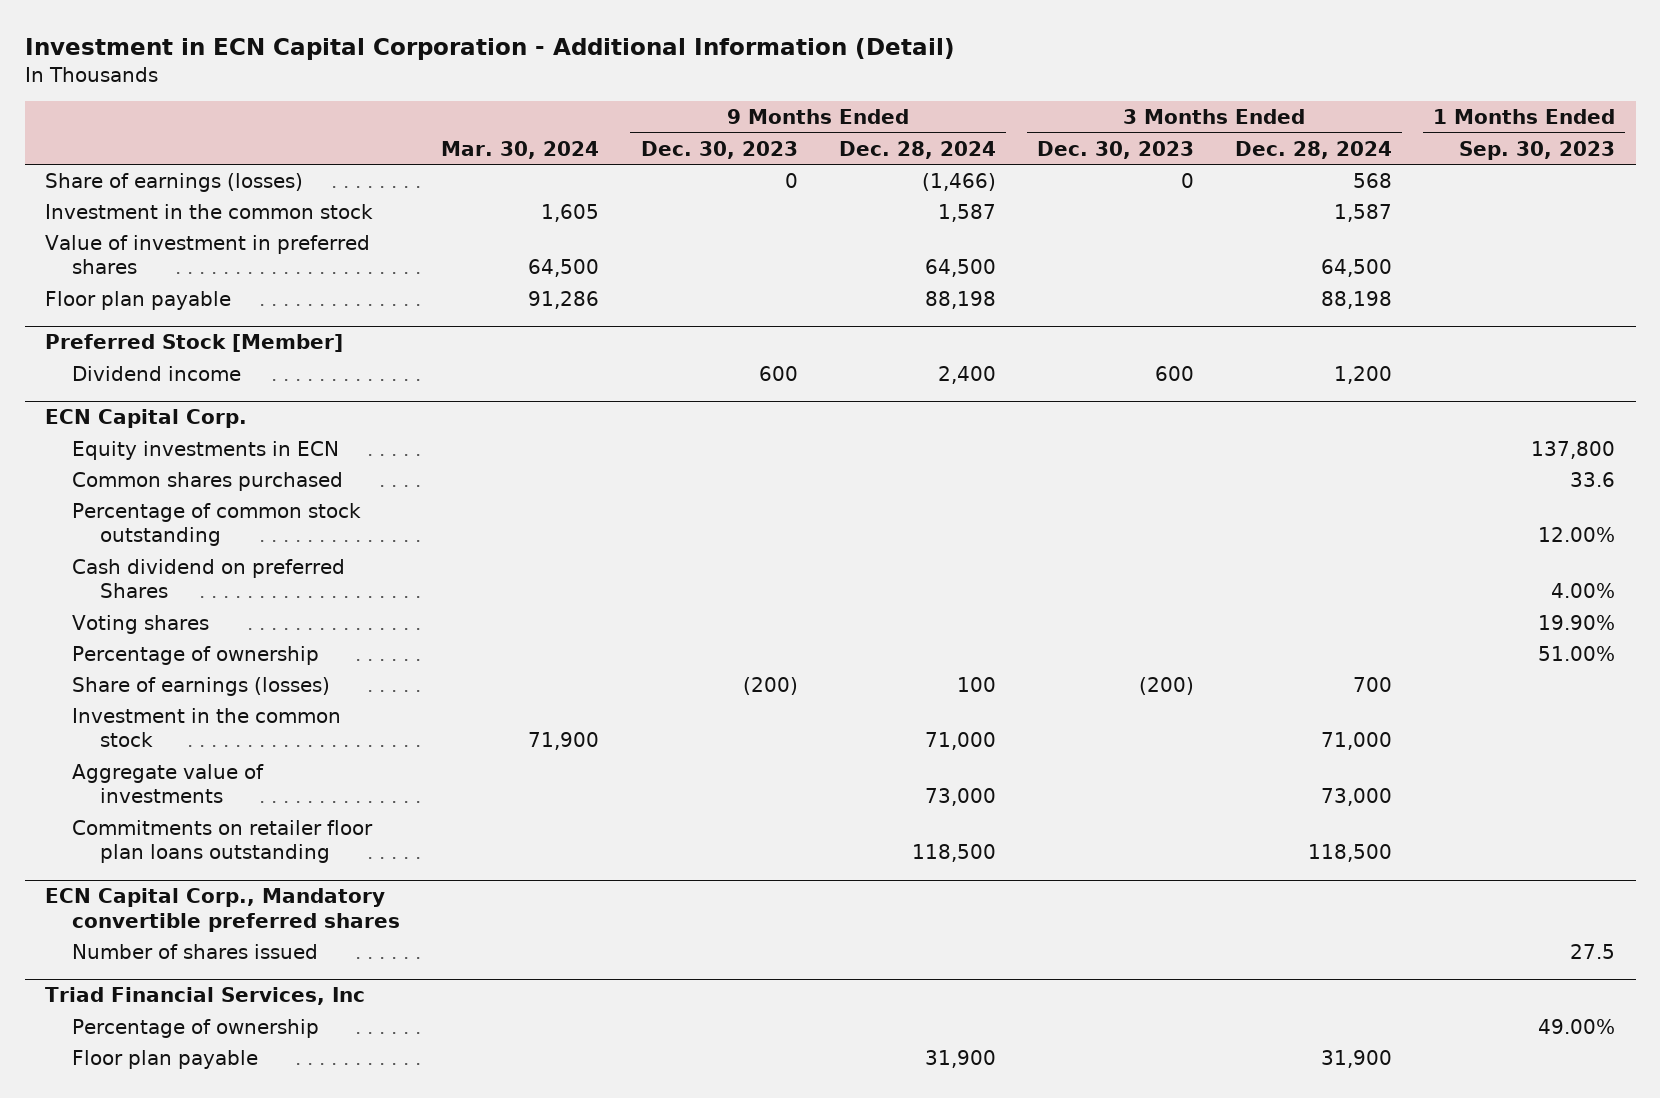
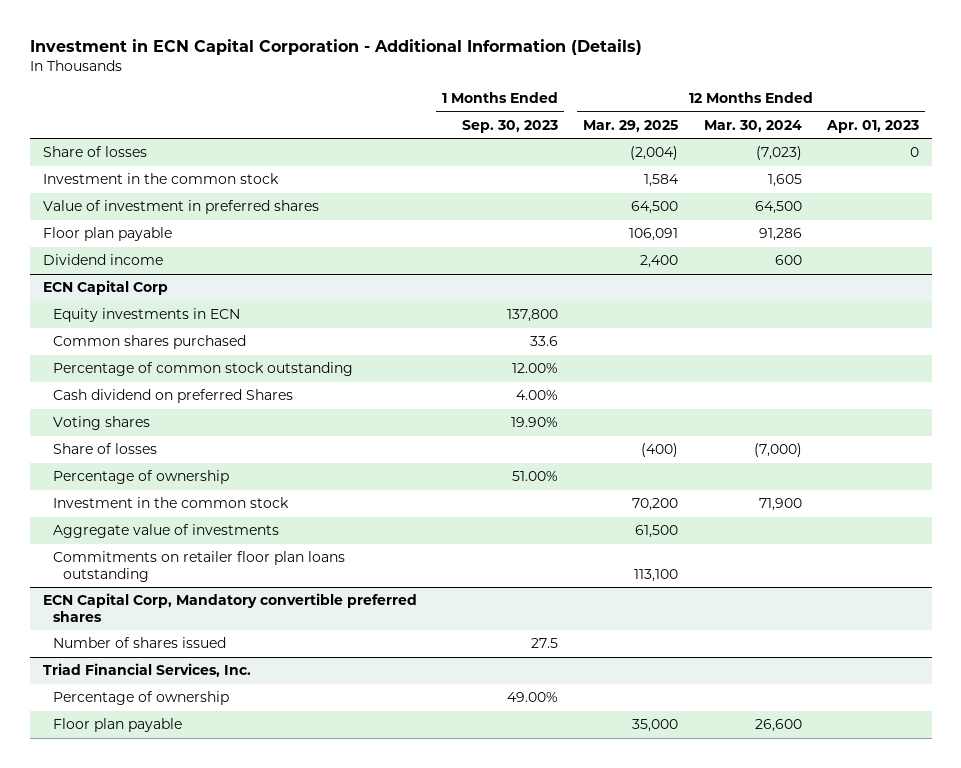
- Investment in ECN Capital Corporation - Additional Information (Detail)
+ Investment in ECN Capital Corporation - Additional Information (Details)
- | Mar. 30, 2024 | 9 Months Ended Dec. 30, 2023 | 9 Months Ended Dec. 28, 2024 | 3 Months Ended Dec. 30, 2023 | 3 Months Ended Dec. 28, 2024 | 1 Months Ended Sep. 30, 2023
+ | 1 Months Ended Sep. 30, 2023 | 12 Months Ended Mar. 29, 2025 | 12 Months Ended Mar. 30, 2024 | 12 Months Ended Apr. 01, 2023
- Share of earnings (losses) | | 0 | (1,466) | 0 | 568 |
+ Share of losses | | (2,004) | (7,023) | 0
- Preferred Stock [Member]
- Dividend income | | 600 | 2,400 | 600 | 1,200 |
- ECN Capital Corp.
+ Dividend income | | 2,400 | 600 |
+ ECN Capital Corp
+ Share of losses | | (400) | (7,000) |
- Share of earnings (losses) | | (200) | 100 | (200) | 700 |
- ECN Capital Corp., Mandatory convertible preferred shares
+ ECN Capital Corp, Mandatory convertible preferred shares
- Triad Financial Services, Inc
+ Triad Financial Services, Inc.

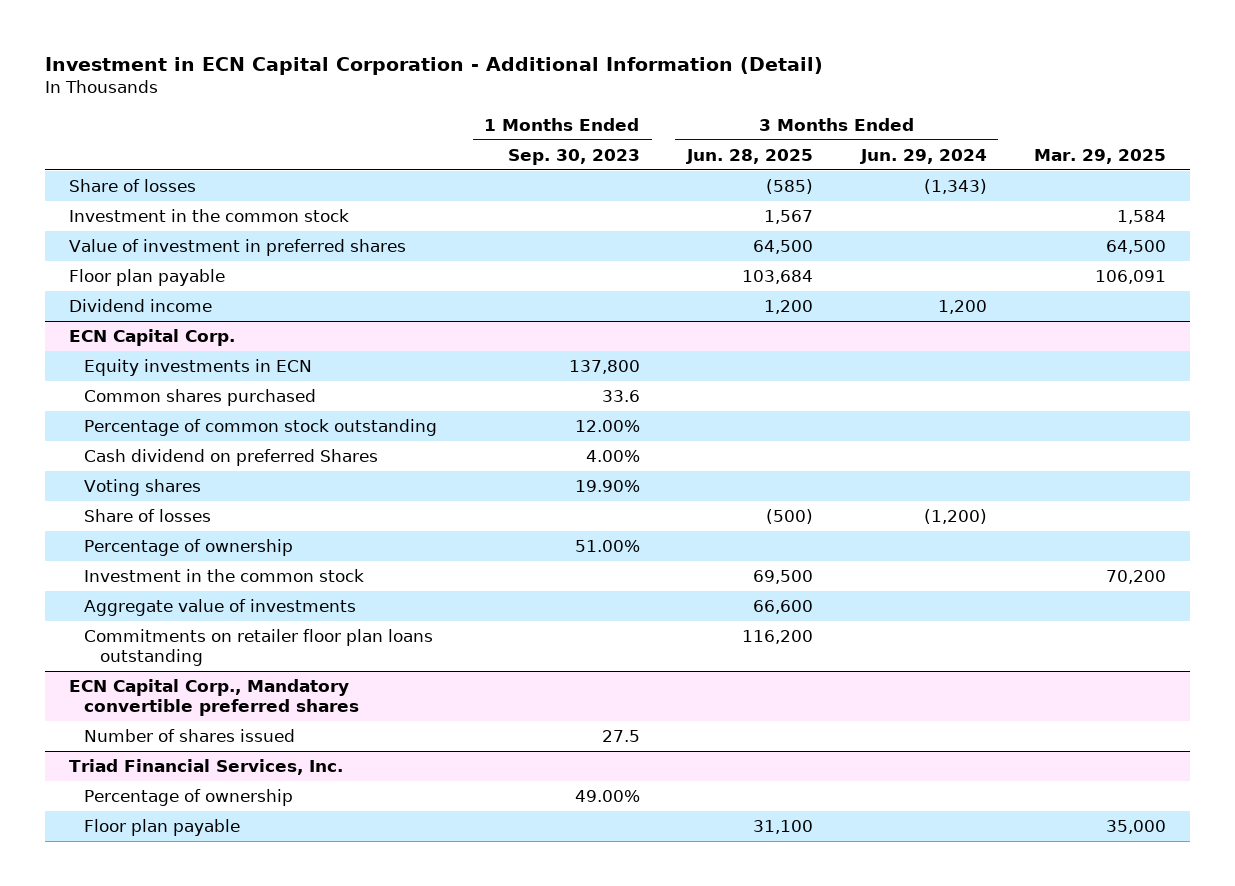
- Investment in ECN Capital Corporation - Additional Information (Details)
+ Investment in ECN Capital Corporation - Additional Information (Detail)
- | 1 Months Ended Sep. 30, 2023 | 12 Months Ended Mar. 29, 2025 | 12 Months Ended Mar. 30, 2024 | 12 Months Ended Apr. 01, 2023
+ | 1 Months Ended Sep. 30, 2023 | 3 Months Ended Jun. 28, 2025 | 3 Months Ended Jun. 29, 2024 | Mar. 29, 2025
- ECN Capital Corp
+ ECN Capital Corp.
- ECN Capital Corp, Mandatory convertible preferred shares
+ ECN Capital Corp., Mandatory convertible preferred shares

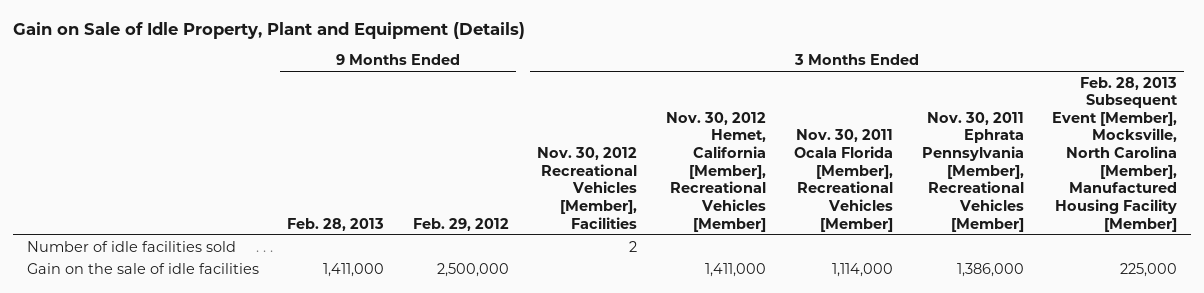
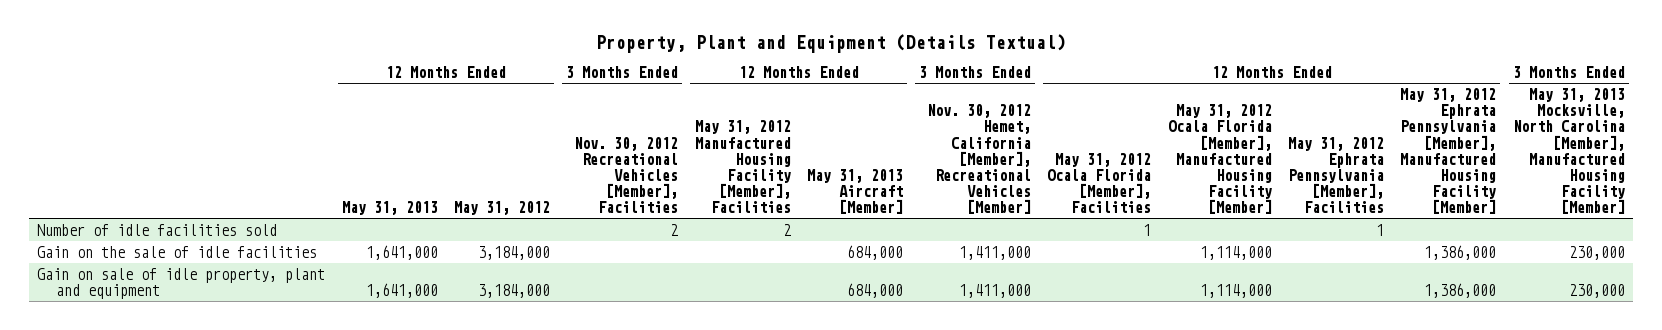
- Gain on Sale of Idle Property, Plant and Equipment (Details)
+ Property, Plant and Equipment (Details Textual)
- | 9 Months Ended Feb. 28, 2013 | 9 Months Ended Feb. 29, 2012 | 3 Months Ended Nov. 30, 2012 Recreational Vehicles [Member], Facilities | 3 Months Ended Nov. 30, 2012 Hemet, California [Member], Recreational Vehicles [Member] | 3 Months Ended Nov. 30, 2011 Ocala Florida [Member], Recreational Vehicles [Member] | 3 Months Ended Nov. 30, 2011 Ephrata Pennsylvania [Member], Recreational Vehicles [Member] | 3 Months Ended Feb. 28, 2013 Subsequent Event [Member], Mocksville, North Carolina [Member], Manufactured Housing Facility [Member]
+ | 12 Months Ended May 31, 2013 | 12 Months Ended May 31, 2012 | 3 Months Ended Nov. 30, 2012 Recreational Vehicles [Member], Facilities | 12 Months Ended May 31, 2012 Manufactured Housing Facility [Member], Facilities | 12 Months Ended May 31, 2013 Aircraft [Member] | 3 Months Ended Nov. 30, 2012 Hemet, California [Member], Recreational Vehicles [Member] | 12 Months Ended May 31, 2012 Ocala Florida [Member], Facilities | 12 Months Ended May 31, 2012 Ocala Florida [Member], Manufactured Housing Facility [Member] | 12 Months Ended May 31, 2012 Ephrata Pennsylvania [Member], Facilities | 12 Months Ended May 31, 2012 Ephrata Pennsylvania [Member], Manufactured Housing Facility [Member] | 3 Months Ended May 31, 2013 Mocksville, North Carolina [Member], Manufactured Housing Facility [Member]
+ Gain on sale of idle property, plant and equipment | 1,641,000 | 3,184,000 | | | 684,000 | 1,411,000 | | 1,114,000 | | 1,386,000 | 230,000

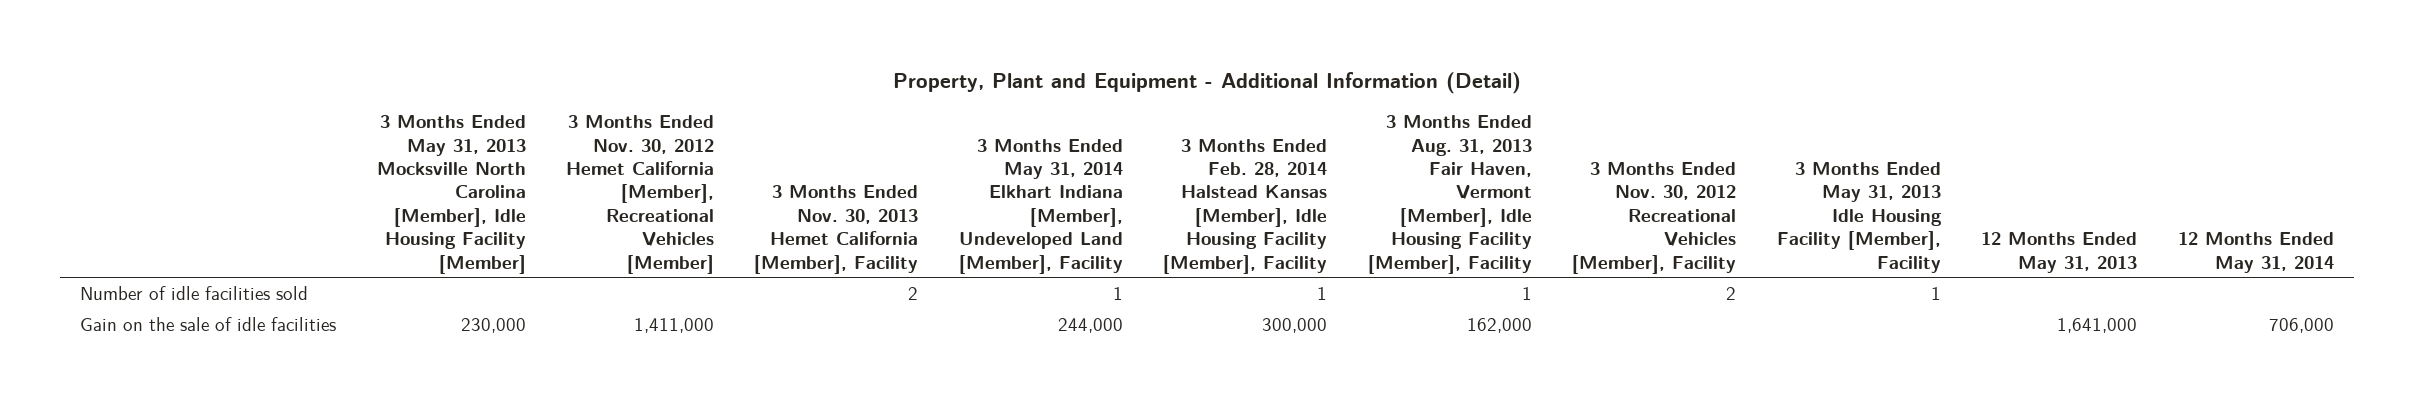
- Property, Plant and Equipment (Details Textual)
+ Property, Plant and Equipment - Additional Information (Detail)
- | 12 Months Ended May 31, 2013 | 12 Months Ended May 31, 2012 | 3 Months Ended Nov. 30, 2012 Recreational Vehicles [Member], Facilities | 12 Months Ended May 31, 2012 Manufactured Housing Facility [Member], Facilities | 12 Months Ended May 31, 2013 Aircraft [Member] | 3 Months Ended Nov. 30, 2012 Hemet, California [Member], Recreational Vehicles [Member] | 12 Months Ended May 31, 2012 Ocala Florida [Member], Facilities | 12 Months Ended May 31, 2012 Ocala Florida [Member], Manufactured Housing Facility [Member] | 12 Months Ended May 31, 2012 Ephrata Pennsylvania [Member], Facilities | 12 Months Ended May 31, 2012 Ephrata Pennsylvania [Member], Manufactured Housing Facility [Member] | 3 Months Ended May 31, 2013 Mocksville, North Carolina [Member], Manufactured Housing Facility [Member]
+ | 3 Months Ended May 31, 2013 Mocksville North Carolina [Member], Idle Housing Facility [Member] | 3 Months Ended Nov. 30, 2012 Hemet California [Member], Recreational Vehicles [Member] | 3 Months Ended Nov. 30, 2013 Hemet California [Member], Facility | 3 Months Ended May 31, 2014 Elkhart Indiana [Member], Undeveloped Land [Member], Facility | 3 Months Ended Feb. 28, 2014 Halstead Kansas [Member], Idle Housing Facility [Member], Facility | 3 Months Ended Aug. 31, 2013 Fair Haven, Vermont [Member], Idle Housing Facility [Member], Facility | 3 Months Ended Nov. 30, 2012 Recreational Vehicles [Member], Facility | 3 Months Ended May 31, 2013 Idle Housing Facility [Member], Facility | 12 Months Ended May 31, 2013 | 12 Months Ended May 31, 2014
- Gain on sale of idle property, plant and equipment | 1,641,000 | 3,184,000 | | | 684,000 | 1,411,000 | | 1,114,000 | | 1,386,000 | 230,000

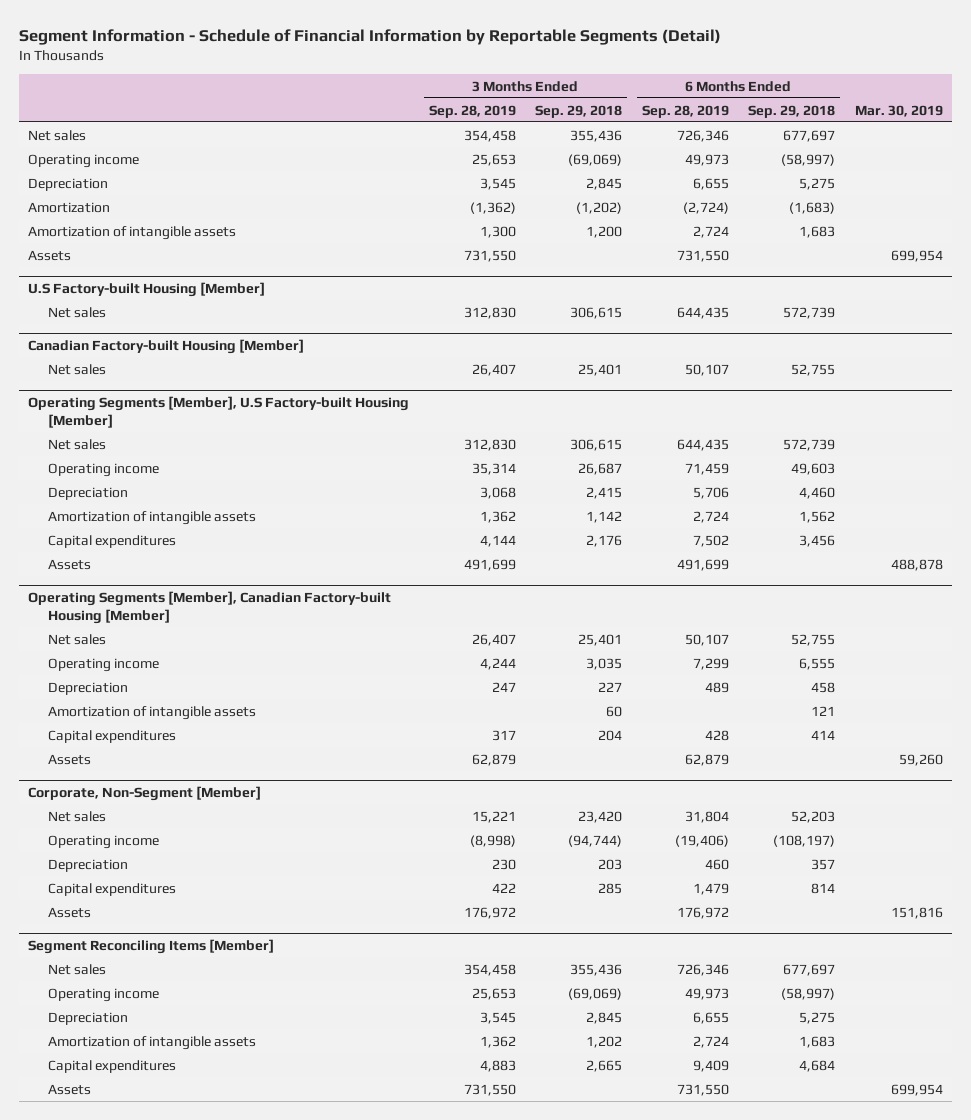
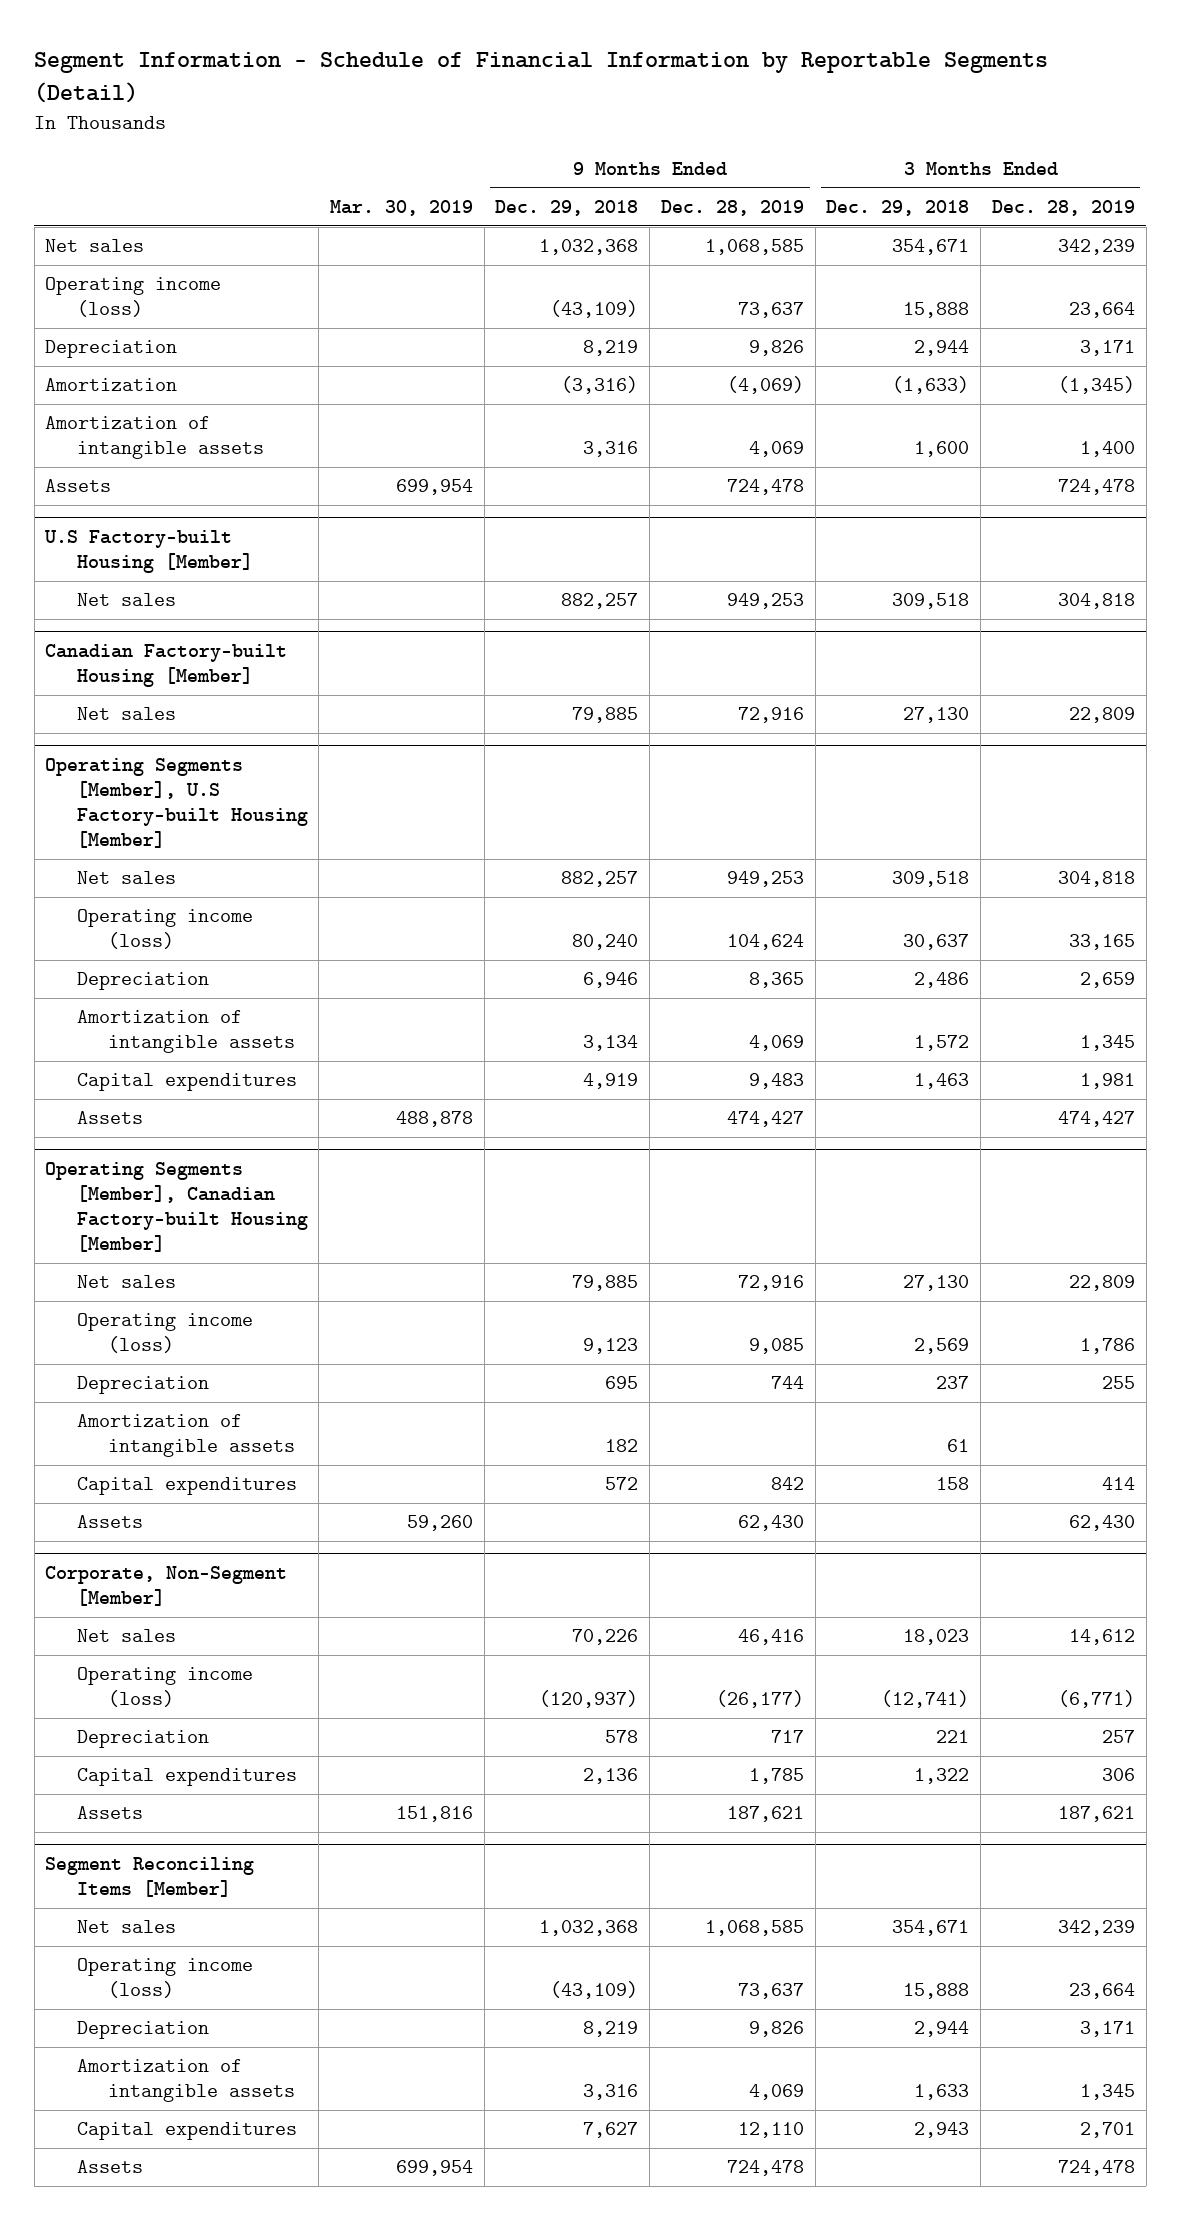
- | 3 Months Ended Sep. 28, 2019 | 3 Months Ended Sep. 29, 2018 | 6 Months Ended Sep. 28, 2019 | 6 Months Ended Sep. 29, 2018 | Mar. 30, 2019
+ | Mar. 30, 2019 | 9 Months Ended Dec. 29, 2018 | 9 Months Ended Dec. 28, 2019 | 3 Months Ended Dec. 29, 2018 | 3 Months Ended Dec. 28, 2019
- Operating income | 25,653 | (69,069) | 49,973 | (58,997) |
+ Operating income (loss) | | (43,109) | 73,637 | 15,888 | 23,664
@ Operating Segments [Member], U.S Factory-built Housing [Member]
- Operating income | 35,314 | 26,687 | 71,459 | 49,603 |
+ Operating income (loss) | | 80,240 | 104,624 | 30,637 | 33,165
@ Operating Segments [Member], Canadian Factory-built Housing [Member]
- Operating income | 4,244 | 3,035 | 7,299 | 6,555 |
+ Operating income (loss) | | 9,123 | 9,085 | 2,569 | 1,786
@ Corporate, Non-Segment [Member]
- Operating income | (8,998) | (94,744) | (19,406) | (108,197) |
+ Operating income (loss) | | (120,937) | (26,177) | (12,741) | (6,771)
@ Segment Reconciling Items [Member]
- Operating income | 25,653 | (69,069) | 49,973 | (58,997) |
+ Operating income (loss) | | (43,109) | 73,637 | 15,888 | 23,664

